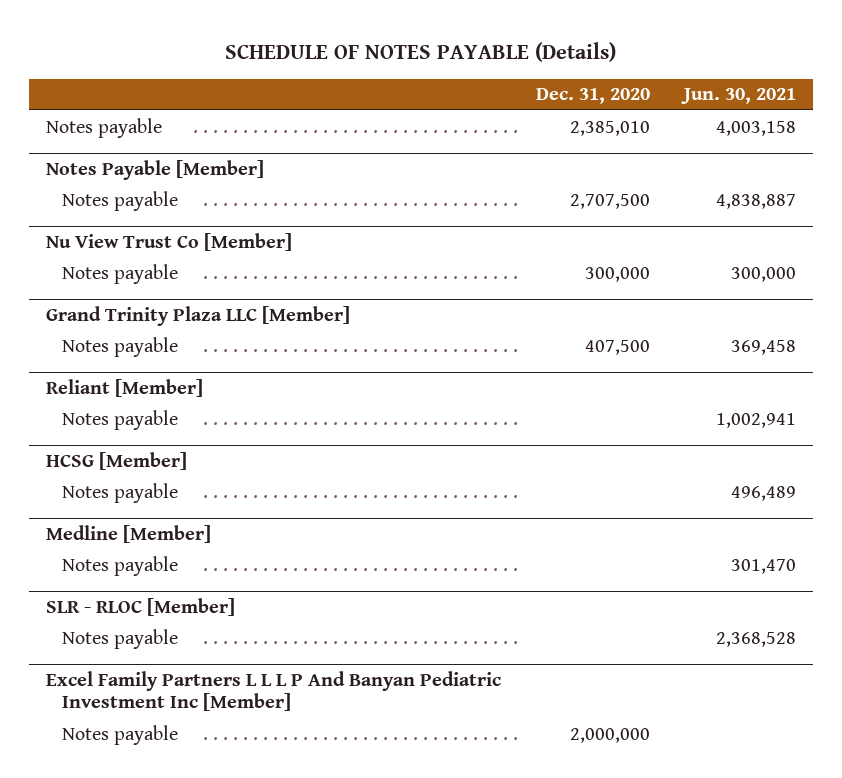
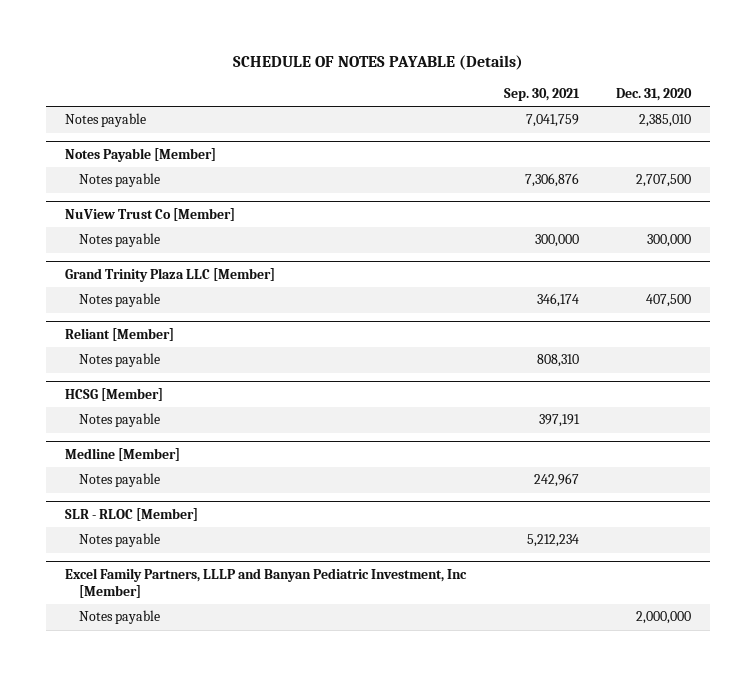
- | Dec. 31, 2020 | Jun. 30, 2021
+ | Sep. 30, 2021 | Dec. 31, 2020
- Nu View Trust Co [Member]
+ NuView Trust Co [Member]
- Excel Family Partners L L L P And Banyan Pediatric Investment Inc [Member]
+ Excel Family Partners, LLLP and Banyan Pediatric Investment, Inc [Member]

